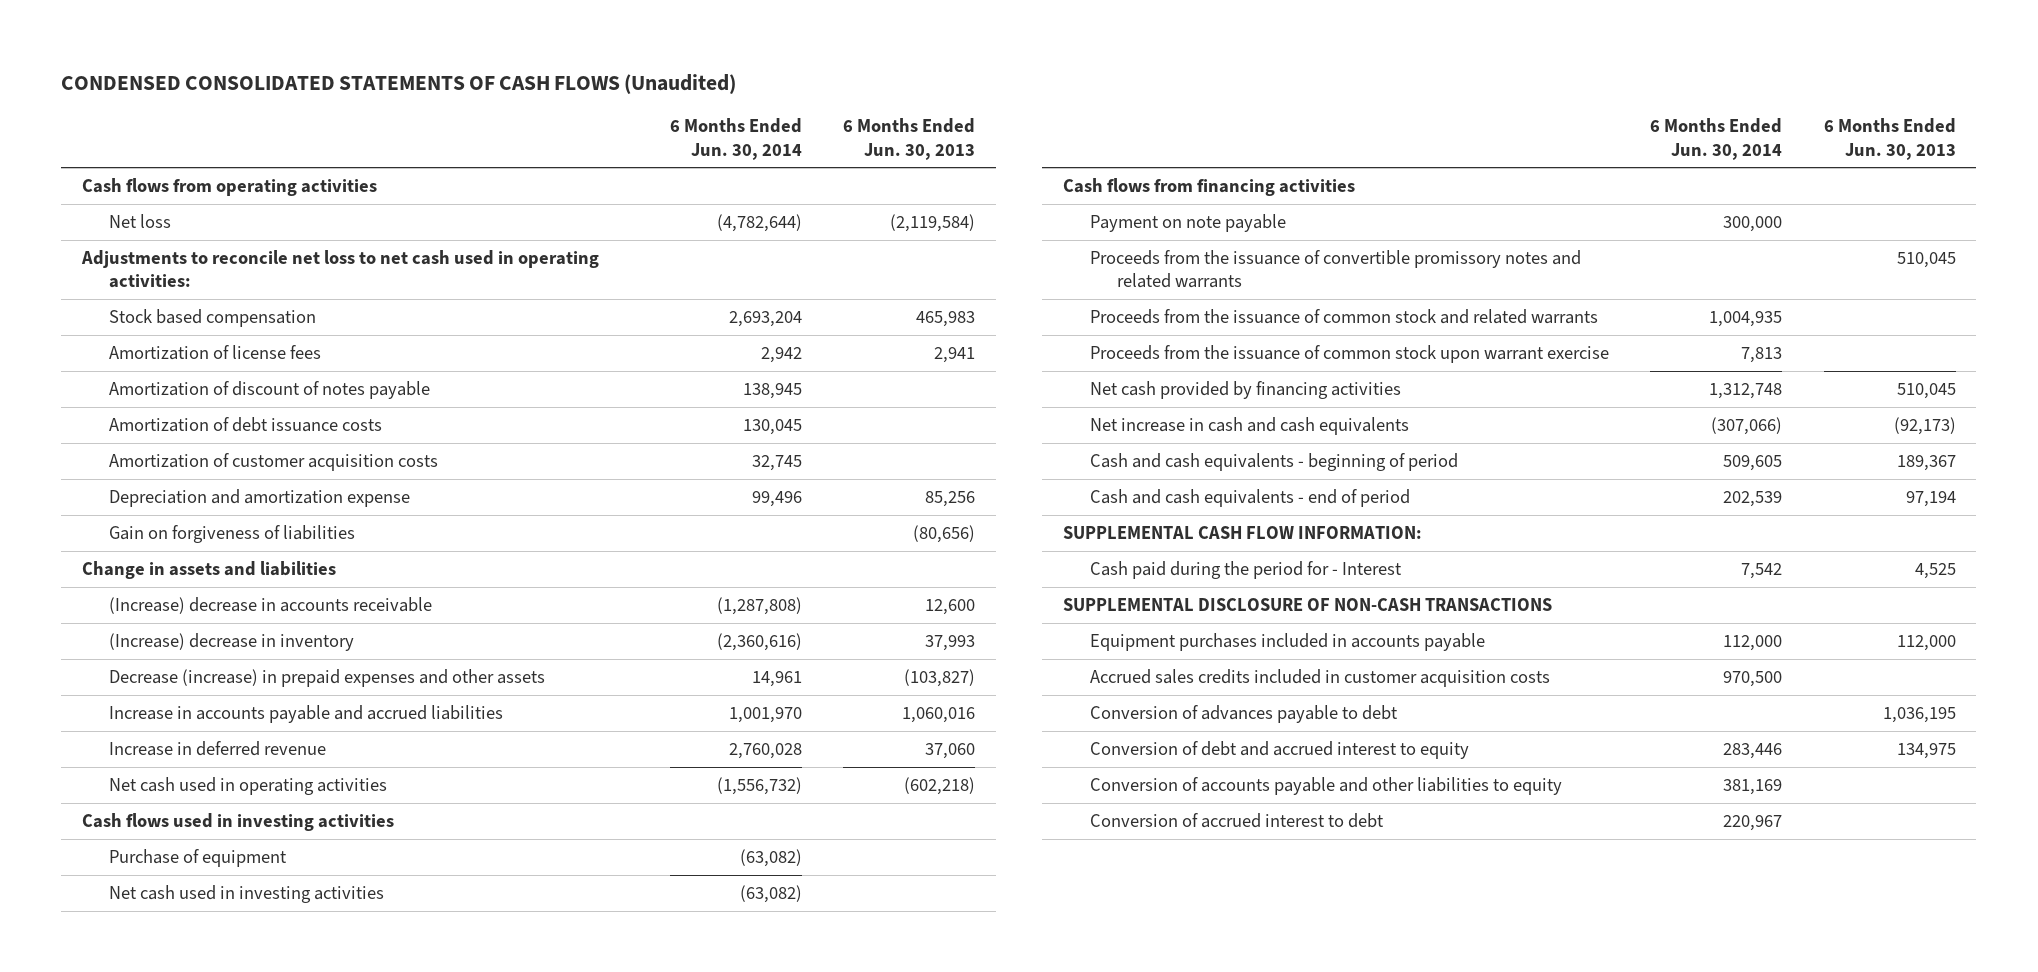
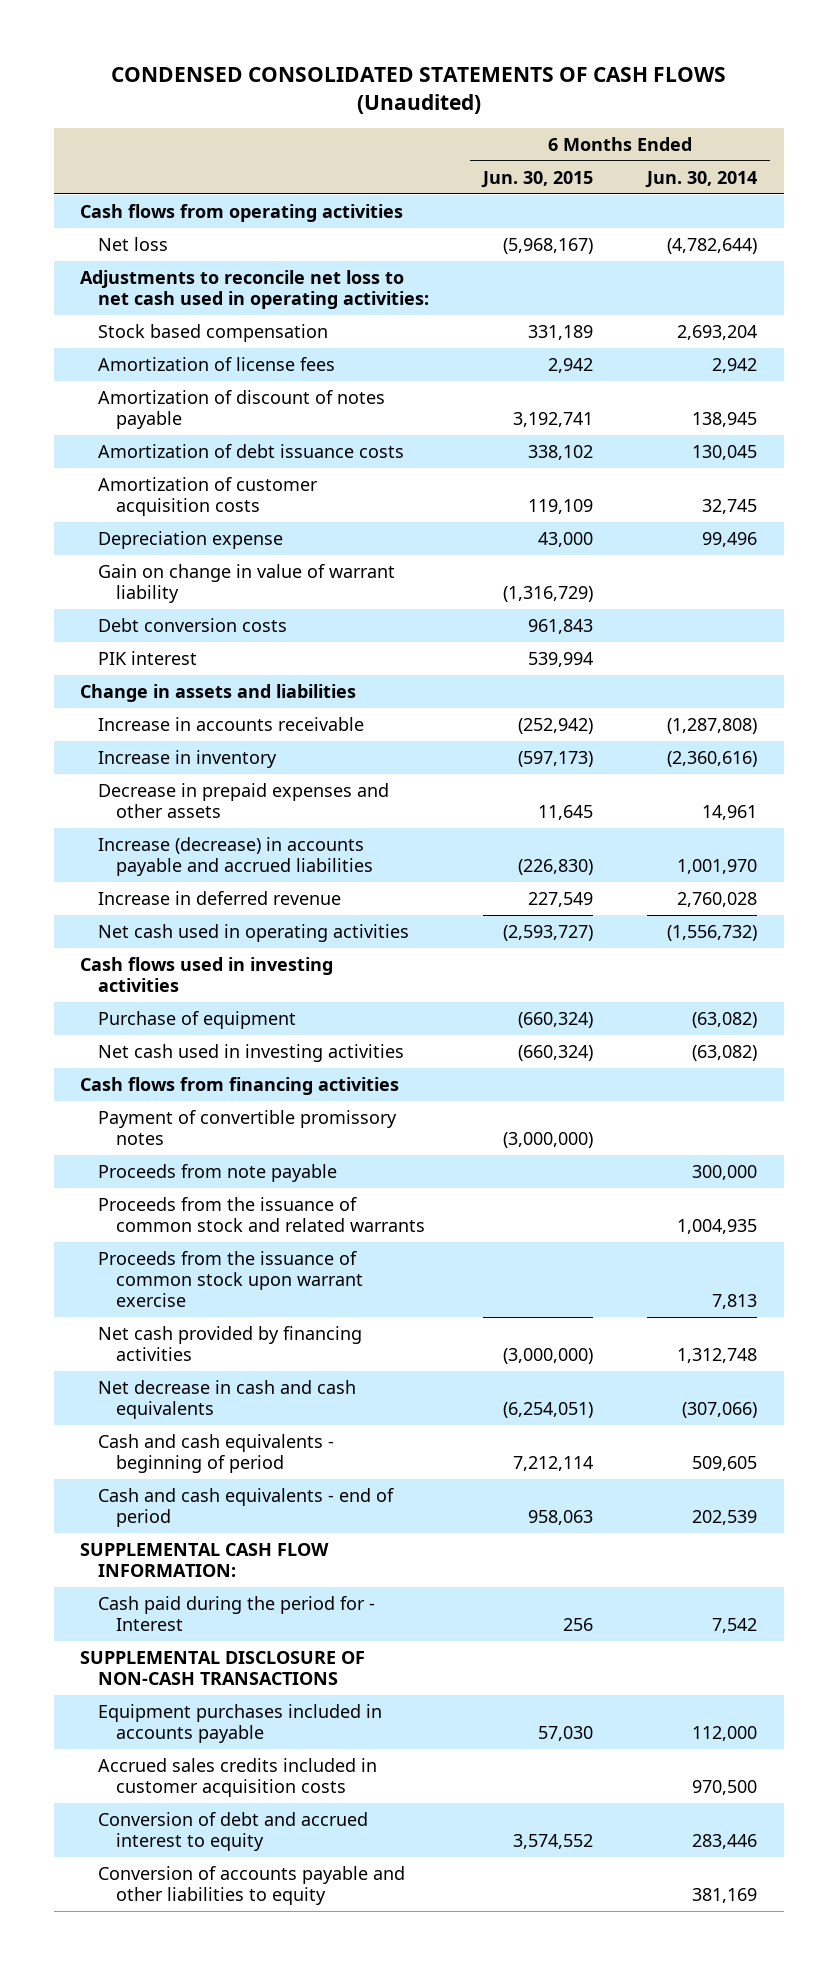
- | 6 Months Ended Jun. 30, 2014 | 6 Months Ended Jun. 30, 2013
+ | 6 Months Ended Jun. 30, 2015 | 6 Months Ended Jun. 30, 2014
- Depreciation and amortization expense | 99,496 | 85,256
- Gain on forgiveness of liabilities | | (80,656)
+ Depreciation expense | 43,000 | 99,496
+ Gain on change in value of warrant liability | (1,316,729) |
+ Debt conversion costs | 961,843 |
+ PIK interest | 539,994 |
- (Increase) decrease in accounts receivable | (1,287,808) | 12,600
- (Increase) decrease in inventory | (2,360,616) | 37,993
- Decrease (increase) in prepaid expenses and other assets | 14,961 | (103,827)
- Increase in accounts payable and accrued liabilities | 1,001,970 | 1,060,016
+ Increase in accounts receivable | (252,942) | (1,287,808)
+ Increase in inventory | (597,173) | (2,360,616)
+ Decrease in prepaid expenses and other assets | 11,645 | 14,961
+ Increase (decrease) in accounts payable and accrued liabilities | (226,830) | 1,001,970
- Payment on note payable | 300,000 |
- Proceeds from the issuance of convertible promissory notes and related warrants | | 510,045
+ Payment of convertible promissory notes | (3,000,000) |
+ Proceeds from note payable | | 300,000
- Net increase in cash and cash equivalents | (307,066) | (92,173)
+ Net decrease in cash and cash equivalents | (6,254,051) | (307,066)
- Conversion of advances payable to debt | | 1,036,195
- Conversion of accrued interest to debt | 220,967 |

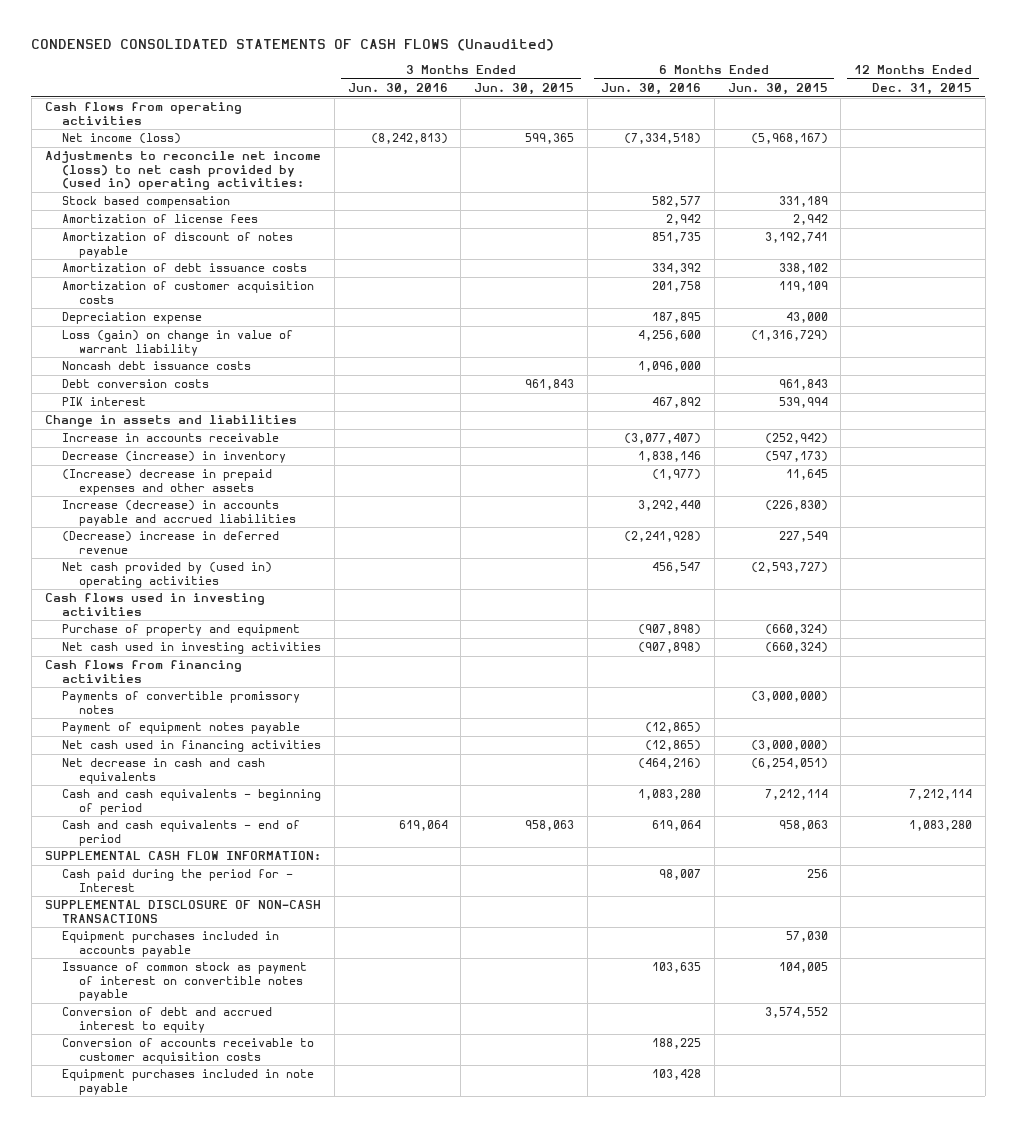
- | 6 Months Ended Jun. 30, 2015 | 6 Months Ended Jun. 30, 2014
+ | 3 Months Ended Jun. 30, 2016 | 3 Months Ended Jun. 30, 2015 | 6 Months Ended Jun. 30, 2016 | 6 Months Ended Jun. 30, 2015 | 12 Months Ended Dec. 31, 2015
- Net loss | (5,968,167) | (4,782,644)
- Adjustments to reconcile net loss to net cash used in operating activities:
+ Net income (loss) | (8,242,813) | 599,365 | (7,334,518) | (5,968,167) |
+ Adjustments to reconcile net income (loss) to net cash provided by (used in) operating activities:
- Gain on change in value of warrant liability | (1,316,729) |
+ Loss (gain) on change in value of warrant liability | | | 4,256,600 | (1,316,729) |
+ Noncash debt issuance costs | | | 1,096,000 | |
- Increase in inventory | (597,173) | (2,360,616)
- Decrease in prepaid expenses and other assets | 11,645 | 14,961
+ Decrease (increase) in inventory | | | 1,838,146 | (597,173) |
+ (Increase) decrease in prepaid expenses and other assets | | | (1,977) | 11,645 |
- Increase in deferred revenue | 227,549 | 2,760,028
- Net cash used in operating activities | (2,593,727) | (1,556,732)
+ (Decrease) increase in deferred revenue | | | (2,241,928) | 227,549 |
+ Net cash provided by (used in) operating activities | | | 456,547 | (2,593,727) |
- Purchase of equipment | (660,324) | (63,082)
+ Purchase of property and equipment | | | (907,898) | (660,324) |
- Payment of convertible promissory notes | (3,000,000) |
- Proceeds from note payable | | 300,000
- Proceeds from the issuance of common stock and related warrants | | 1,004,935
- Proceeds from the issuance of common stock upon warrant exercise | | 7,813
- Net cash provided by financing activities | (3,000,000) | 1,312,748
+ Payments of convertible promissory notes | | | | (3,000,000) |
+ Payment of equipment notes payable | | | (12,865) | |
+ Net cash used in financing activities | | | (12,865) | (3,000,000) |
- Accrued sales credits included in customer acquisition costs | | 970,500
+ Issuance of common stock as payment of interest on convertible notes payable | | | 103,635 | 104,005 |
- Conversion of accounts payable and other liabilities to equity | | 381,169
+ Conversion of accounts receivable to customer acquisition costs | | | 188,225 | |
+ Equipment purchases included in note payable | | | 103,428 | |

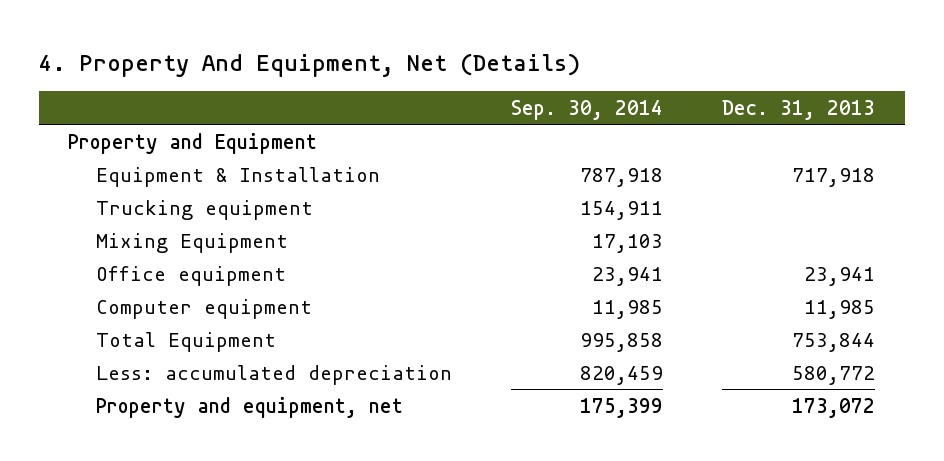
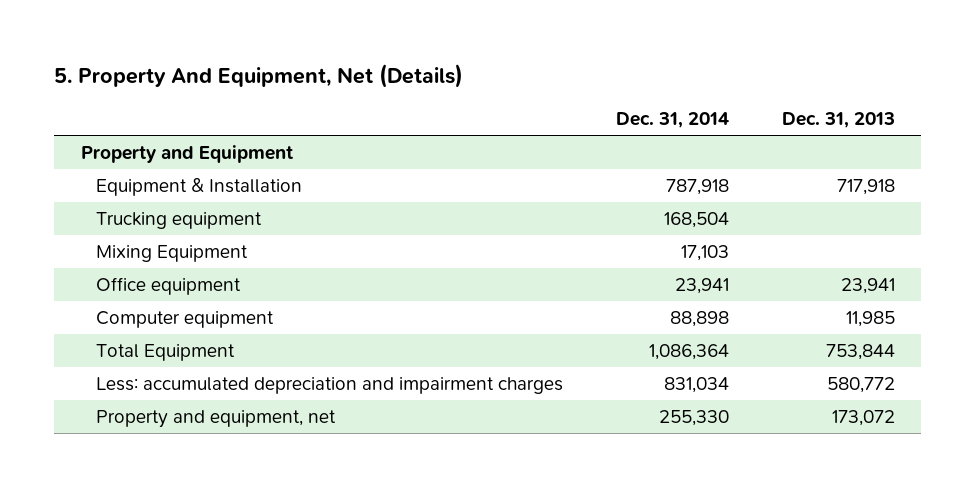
- 4. Property And Equipment, Net (Details)
+ 5. Property And Equipment, Net (Details)
- | Sep. 30, 2014 | Dec. 31, 2013
+ | Dec. 31, 2014 | Dec. 31, 2013
- Less: accumulated depreciation | 820,459 | 580,772
+ Less: accumulated depreciation and impairment charges | 831,034 | 580,772

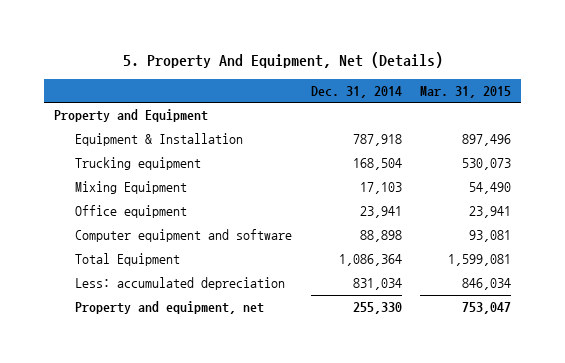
- | Dec. 31, 2014 | Dec. 31, 2013
+ | Dec. 31, 2014 | Mar. 31, 2015
- Computer equipment | 88,898 | 11,985
+ Computer equipment and software | 88,898 | 93,081
- Less: accumulated depreciation and impairment charges | 831,034 | 580,772
+ Less: accumulated depreciation | 831,034 | 846,034

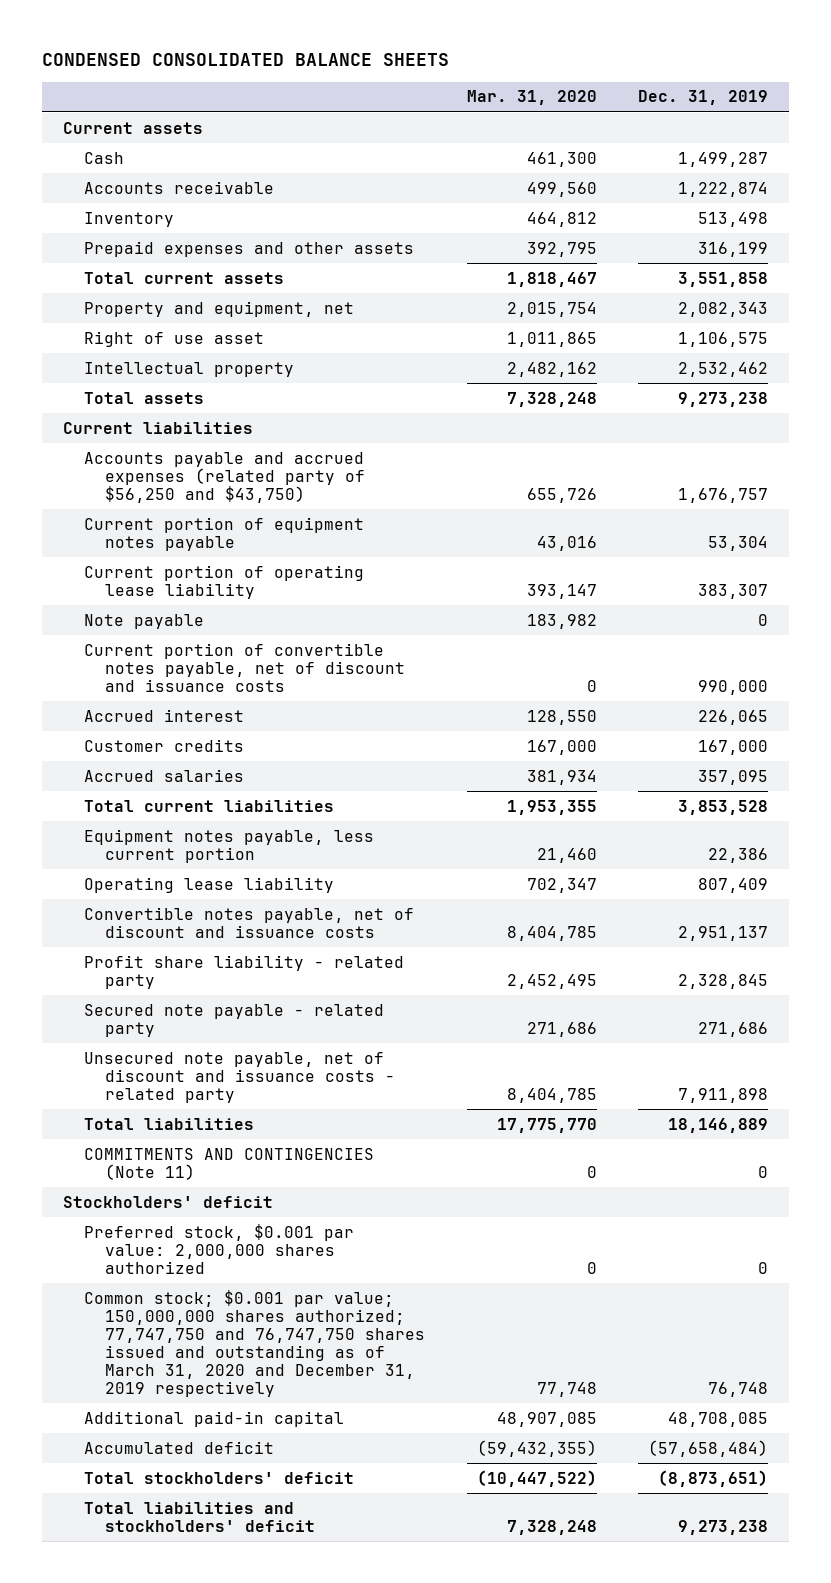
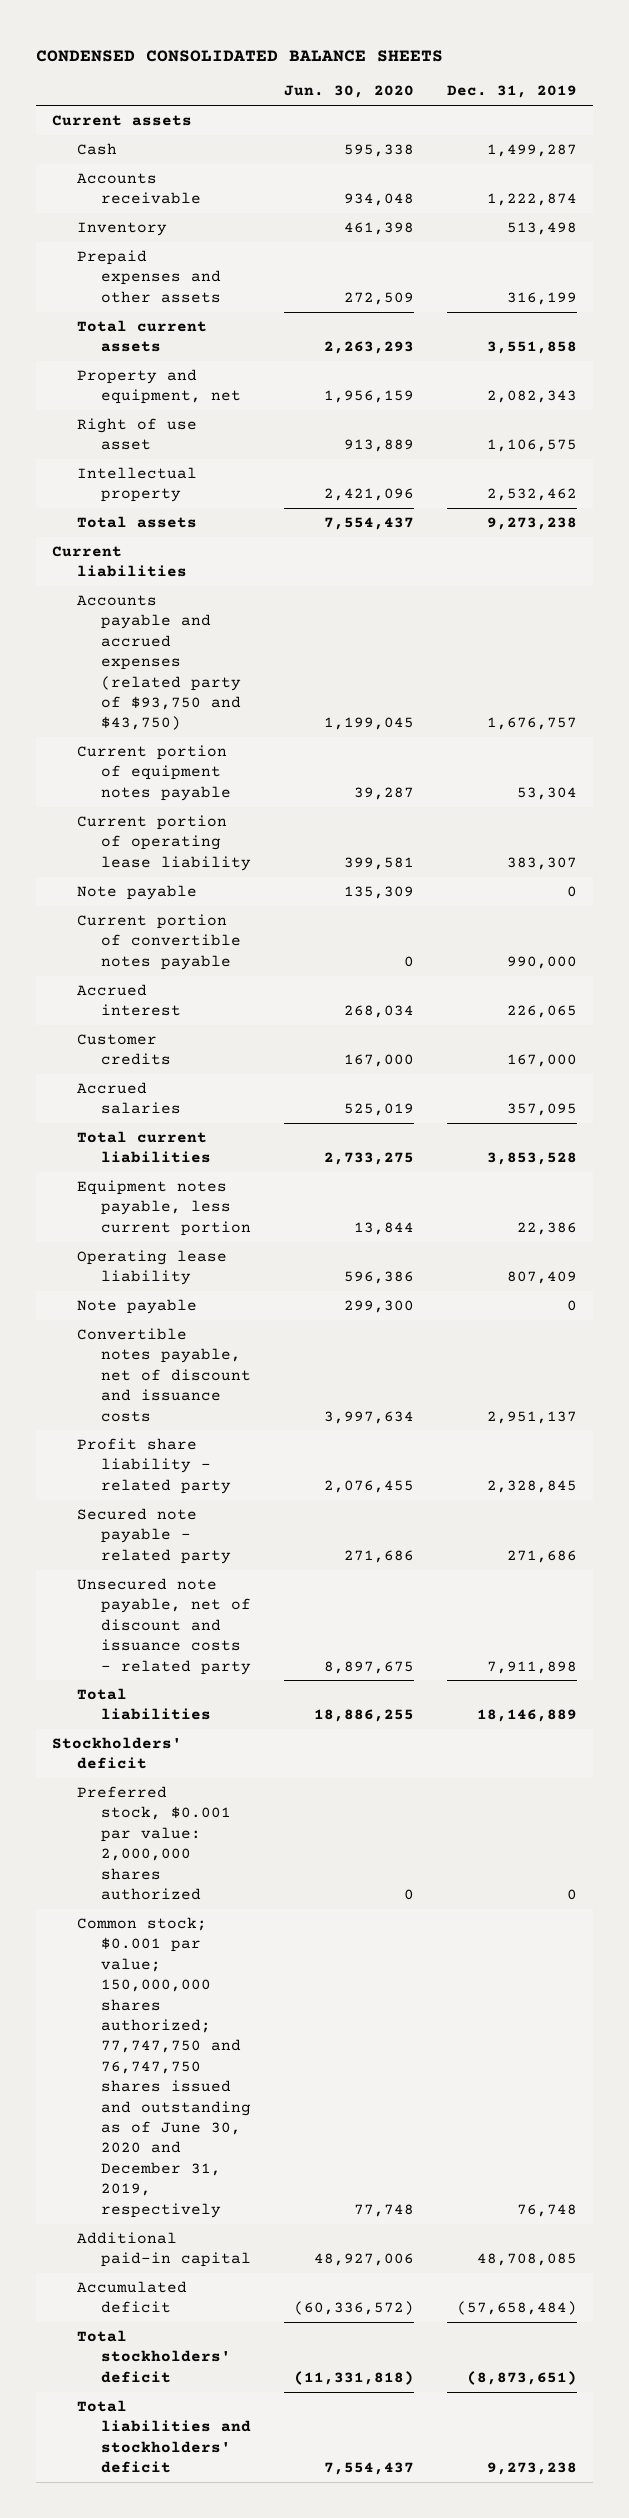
- | Mar. 31, 2020 | Dec. 31, 2019
+ | Jun. 30, 2020 | Dec. 31, 2019
- Accounts payable and accrued expenses (related party of $56,250 and $43,750) | 655,726 | 1,676,757
+ Accounts payable and accrued expenses (related party of $93,750 and $43,750) | 1,199,045 | 1,676,757
- Current portion of convertible notes payable, net of discount and issuance costs | 0 | 990,000
+ Current portion of convertible notes payable | 0 | 990,000
+ Note payable | 299,300 | 0
- COMMITMENTS AND CONTINGENCIES (Note 11) | 0 | 0
- Common stock; $0.001 par value; 150,000,000 shares authorized; 77,747,750 and 76,747,750 shares issued and outstanding as of March 31, 2020 and December 31, 2019 respectively | 77,748 | 76,748
+ Common stock; $0.001 par value; 150,000,000 shares authorized; 77,747,750 and 76,747,750 shares issued and outstanding as of June 30, 2020 and December 31, 2019, respectively | 77,748 | 76,748

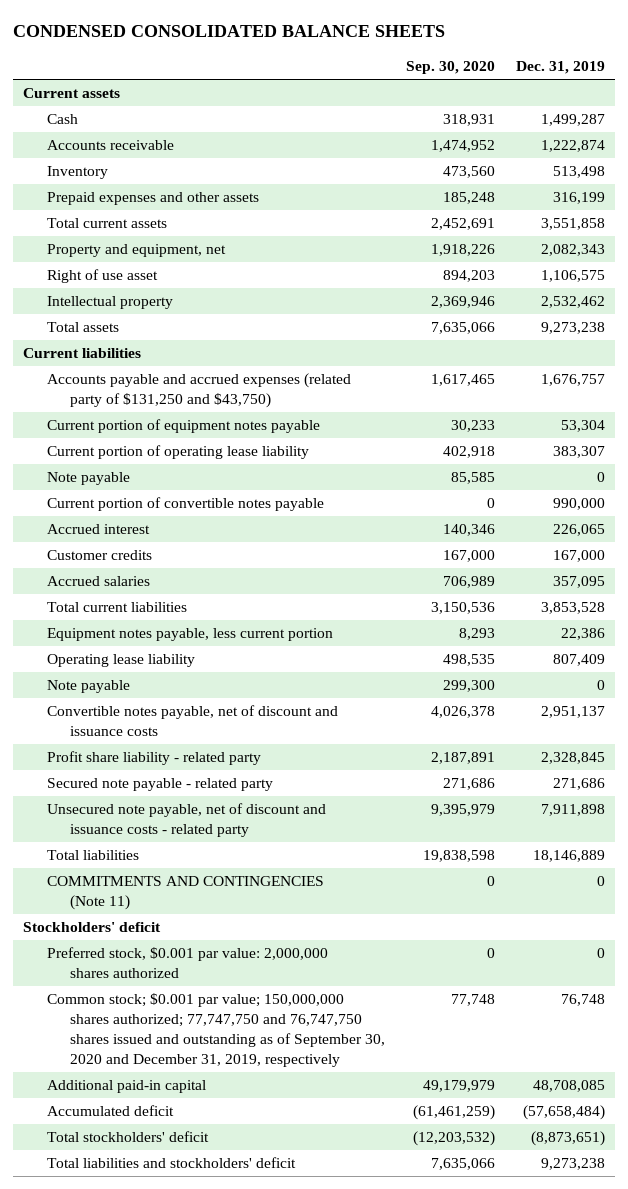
- | Jun. 30, 2020 | Dec. 31, 2019
+ | Sep. 30, 2020 | Dec. 31, 2019
- Accounts payable and accrued expenses (related party of $93,750 and $43,750) | 1,199,045 | 1,676,757
+ Accounts payable and accrued expenses (related party of $131,250 and $43,750) | 1,617,465 | 1,676,757
+ COMMITMENTS AND CONTINGENCIES (Note 11) | 0 | 0
- Common stock; $0.001 par value; 150,000,000 shares authorized; 77,747,750 and 76,747,750 shares issued and outstanding as of June 30, 2020 and December 31, 2019, respectively | 77,748 | 76,748
+ Common stock; $0.001 par value; 150,000,000 shares authorized; 77,747,750 and 76,747,750 shares issued and outstanding as of September 30, 2020 and December 31, 2019, respectively | 77,748 | 76,748

